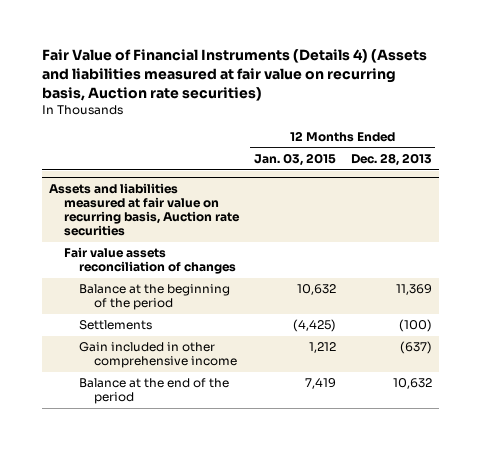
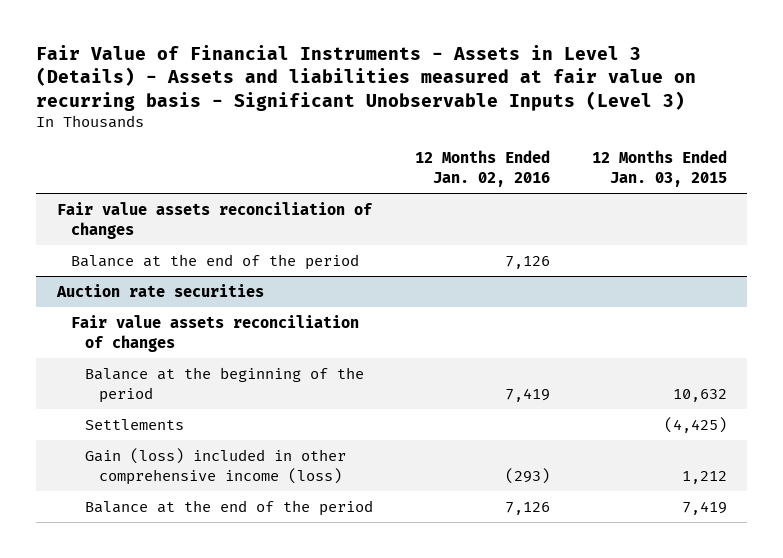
- Fair Value of Financial Instruments (Details 4) (Assets and liabilities measured at fair value on recurring basis, Auction rate securities)
+ Fair Value of Financial Instruments - Assets in Level 3 (Details) - Assets and liabilities measured at fair value on recurring basis - Significant Unobservable Inputs (Level 3)
- | 12 Months Ended Jan. 03, 2015 | 12 Months Ended Dec. 28, 2013
+ | 12 Months Ended Jan. 02, 2016 | 12 Months Ended Jan. 03, 2015
- Assets and liabilities measured at fair value on recurring basis, Auction rate securities
+ Balance at the end of the period | 7,126 |
+ Auction rate securities
+ Fair value assets reconciliation of changes
- Gain included in other comprehensive income | 1,212 | (637)
+ Gain (loss) included in other comprehensive income (loss) | (293) | 1,212

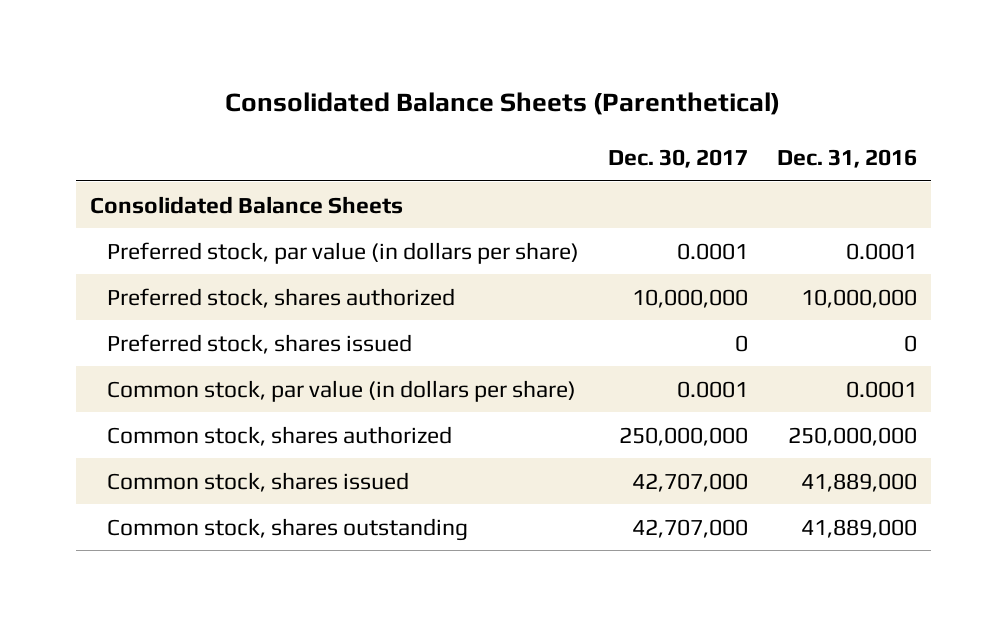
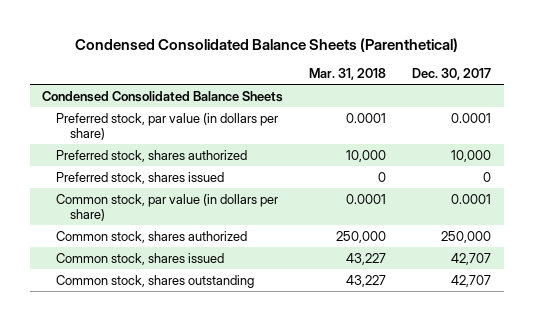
- Consolidated Balance Sheets (Parenthetical)
+ Condensed Consolidated Balance Sheets (Parenthetical)
- | Dec. 30, 2017 | Dec. 31, 2016
+ | Mar. 31, 2018 | Dec. 30, 2017
- Consolidated Balance Sheets
+ Condensed Consolidated Balance Sheets
- Preferred stock, shares authorized | 10,000,000 | 10,000,000
+ Preferred stock, shares authorized | 10,000 | 10,000
- Common stock, shares authorized | 250,000,000 | 250,000,000
- Common stock, shares issued | 42,707,000 | 41,889,000
- Common stock, shares outstanding | 42,707,000 | 41,889,000
+ Common stock, shares authorized | 250,000 | 250,000
+ Common stock, shares issued | 43,227 | 42,707
+ Common stock, shares outstanding | 43,227 | 42,707

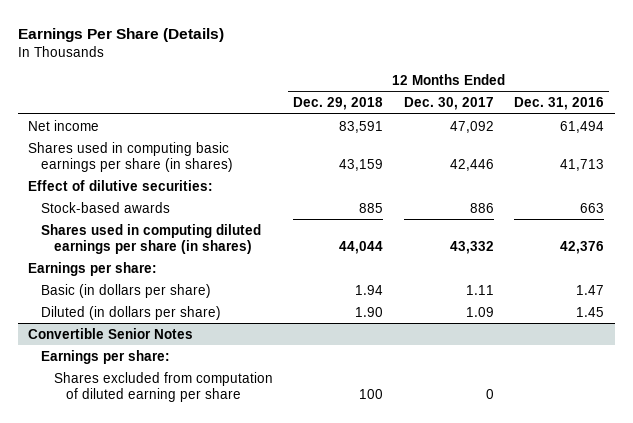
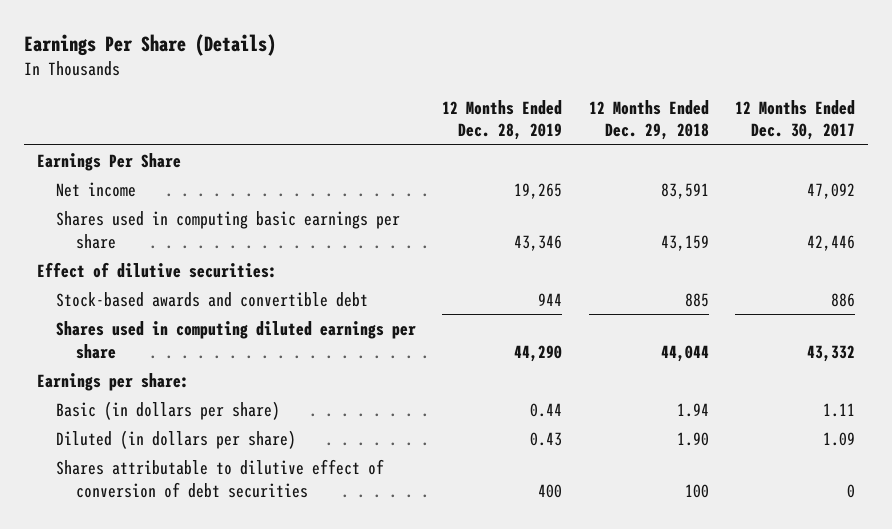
- | 12 Months Ended Dec. 29, 2018 | 12 Months Ended Dec. 30, 2017 | 12 Months Ended Dec. 31, 2016
+ | 12 Months Ended Dec. 28, 2019 | 12 Months Ended Dec. 29, 2018 | 12 Months Ended Dec. 30, 2017
+ Earnings Per Share
- Shares used in computing basic earnings per share (in shares) | 43,159 | 42,446 | 41,713
+ Shares used in computing basic earnings per share | 43,346 | 43,159 | 42,446
- Stock-based awards | 885 | 886 | 663
- Shares used in computing diluted earnings per share (in shares) | 44,044 | 43,332 | 42,376
+ Stock-based awards and convertible debt | 944 | 885 | 886
+ Shares used in computing diluted earnings per share | 44,290 | 44,044 | 43,332
- Convertible Senior Notes
- Earnings per share:
- Shares excluded from computation of diluted earning per share | 100 | 0 |
+ Shares attributable to dilutive effect of conversion of debt securities | 400 | 100 | 0

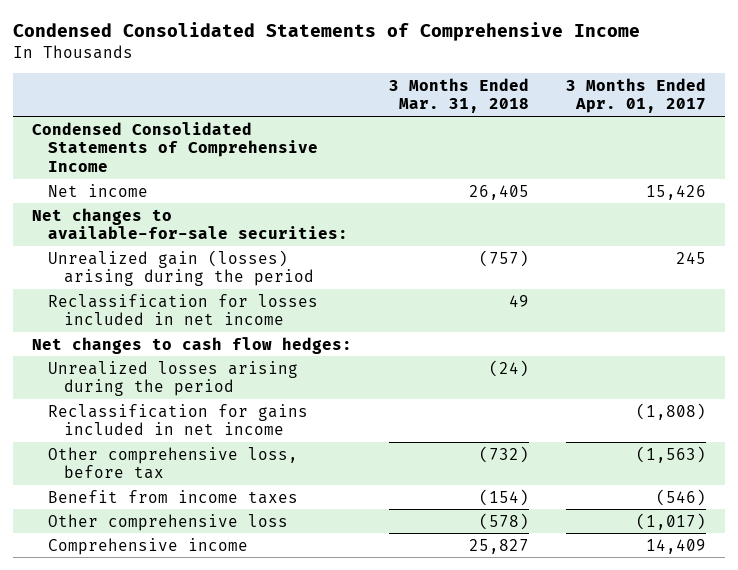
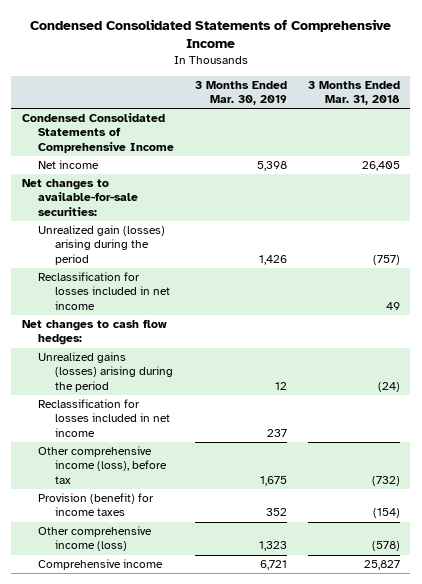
- | 3 Months Ended Mar. 31, 2018 | 3 Months Ended Apr. 01, 2017
+ | 3 Months Ended Mar. 30, 2019 | 3 Months Ended Mar. 31, 2018
- Unrealized losses arising during the period | (24) |
- Reclassification for gains included in net income | | (1,808)
- Other comprehensive loss, before tax | (732) | (1,563)
- Benefit from income taxes | (154) | (546)
- Other comprehensive loss | (578) | (1,017)
+ Unrealized gains (losses) arising during the period | 12 | (24)
+ Reclassification for losses included in net income | 237 |
+ Other comprehensive income (loss), before tax | 1,675 | (732)
+ Provision (benefit) for income taxes | 352 | (154)
+ Other comprehensive income (loss) | 1,323 | (578)

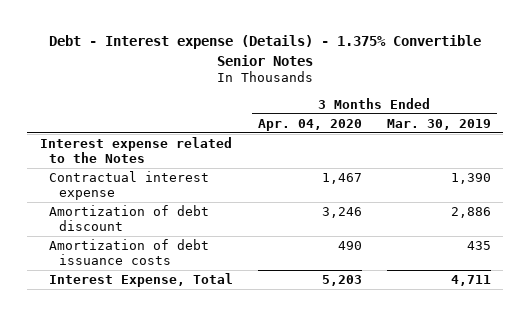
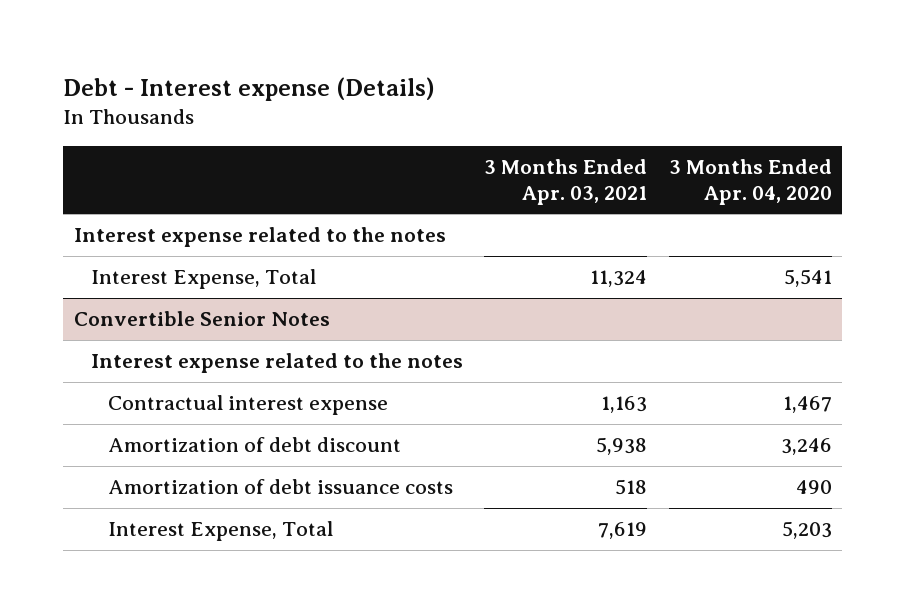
- Debt - Interest expense (Details) - 1.375% Convertible Senior Notes
+ Debt - Interest expense (Details)
- | 3 Months Ended Apr. 04, 2020 | 3 Months Ended Mar. 30, 2019
+ | 3 Months Ended Apr. 03, 2021 | 3 Months Ended Apr. 04, 2020
- Interest expense related to the Notes
+ Interest expense related to the notes
+ Interest Expense, Total | 11,324 | 5,541
+ Convertible Senior Notes
+ Interest expense related to the notes

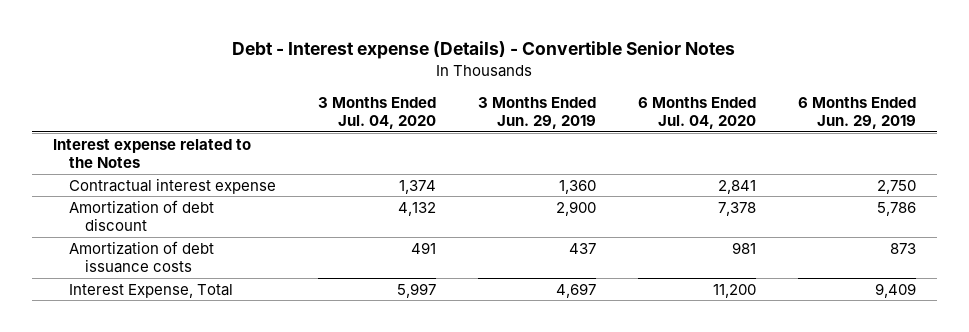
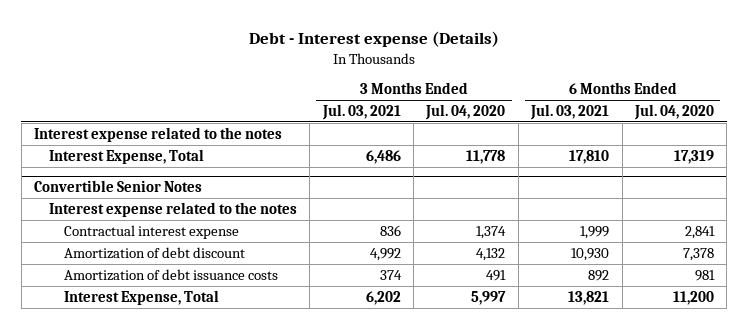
- Debt - Interest expense (Details) - Convertible Senior Notes
+ Debt - Interest expense (Details)
- | 3 Months Ended Jul. 04, 2020 | 3 Months Ended Jun. 29, 2019 | 6 Months Ended Jul. 04, 2020 | 6 Months Ended Jun. 29, 2019
+ | 3 Months Ended Jul. 03, 2021 | 3 Months Ended Jul. 04, 2020 | 6 Months Ended Jul. 03, 2021 | 6 Months Ended Jul. 04, 2020
- Interest expense related to the Notes
+ Interest expense related to the notes
+ Interest Expense, Total | 6,486 | 11,778 | 17,810 | 17,319
+ Convertible Senior Notes
+ Interest expense related to the notes

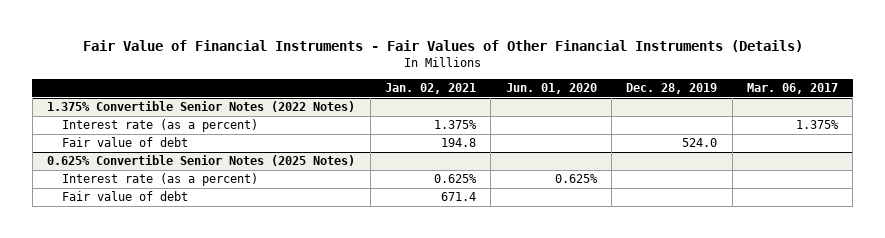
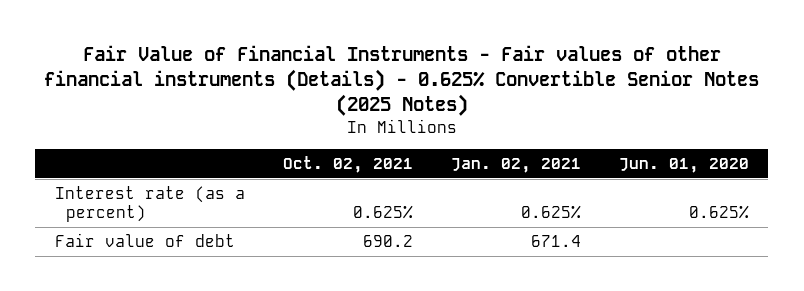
- Fair Value of Financial Instruments - Fair Values of Other Financial Instruments (Details)
+ Fair Value of Financial Instruments - Fair values of other financial instruments (Details) - 0.625% Convertible Senior Notes (2025 Notes)
- | Jan. 02, 2021 | Jun. 01, 2020 | Dec. 28, 2019 | Mar. 06, 2017
+ | Oct. 02, 2021 | Jan. 02, 2021 | Jun. 01, 2020
- 1.375% Convertible Senior Notes (2022 Notes)
- Interest rate (as a percent) | 1.375% | | | 1.375%
- Fair value of debt | 194.8 | | 524.0 |
- 0.625% Convertible Senior Notes (2025 Notes)

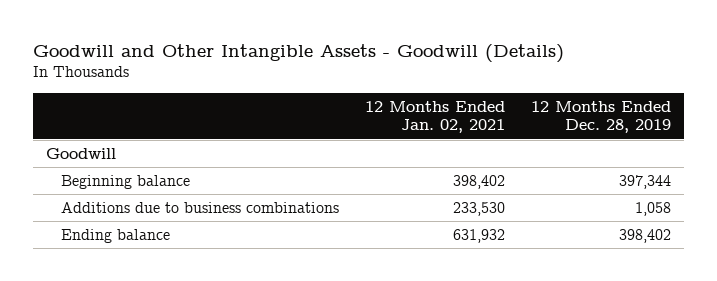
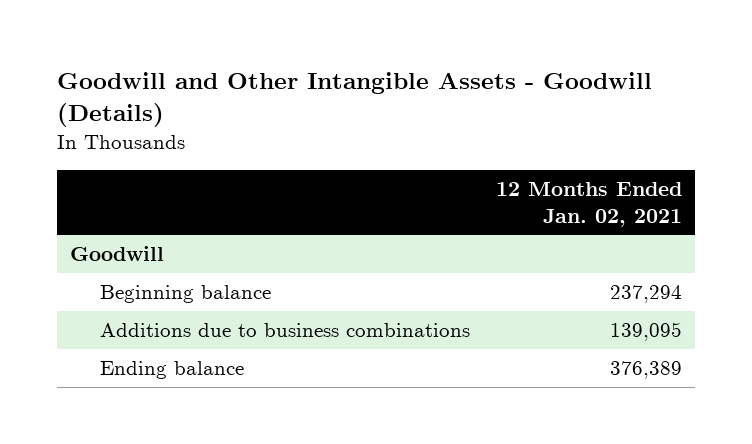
- | 12 Months Ended Jan. 02, 2021 | 12 Months Ended Dec. 28, 2019
+ | 12 Months Ended Jan. 02, 2021
- Beginning balance | 398,402 | 397,344
- Additions due to business combinations | 233,530 | 1,058
- Ending balance | 631,932 | 398,402
+ Beginning balance | 237,294
+ Additions due to business combinations | 139,095
+ Ending balance | 376,389

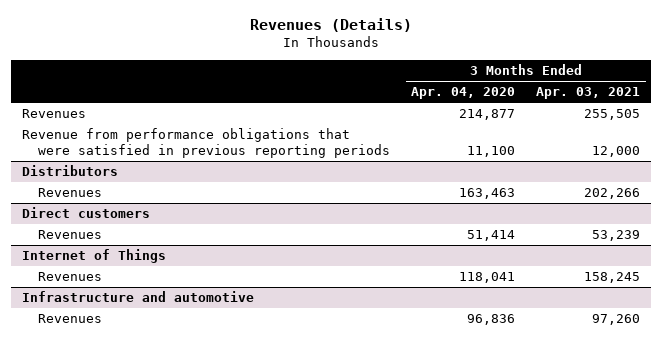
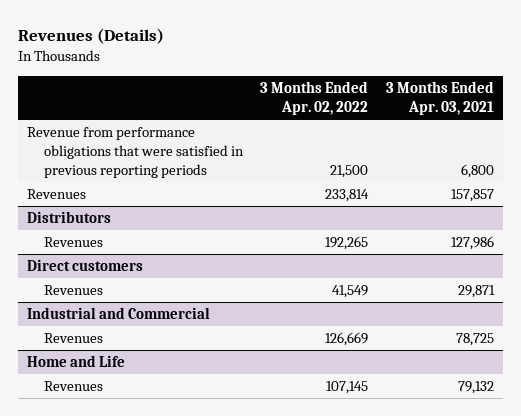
- | 3 Months Ended Apr. 04, 2020 | 3 Months Ended Apr. 03, 2021
+ | 3 Months Ended Apr. 02, 2022 | 3 Months Ended Apr. 03, 2021
- Revenues | 214,877 | 255,505
- Revenue from performance obligations that were satisfied in previous reporting periods | 11,100 | 12,000
+ Revenue from performance obligations that were satisfied in previous reporting periods | 21,500 | 6,800
+ Revenues | 233,814 | 157,857
@ Distributors
- Revenues | 163,463 | 202,266
+ Revenues | 192,265 | 127,986
@ Direct customers
- Revenues | 51,414 | 53,239
- Internet of Things
- Revenues | 118,041 | 158,245
- Infrastructure and automotive
- Revenues | 96,836 | 97,260
@ Direct customers
+ Revenues | 41,549 | 29,871
+ Industrial and Commercial
+ Revenues | 126,669 | 78,725
+ Home and Life
+ Revenues | 107,145 | 79,132

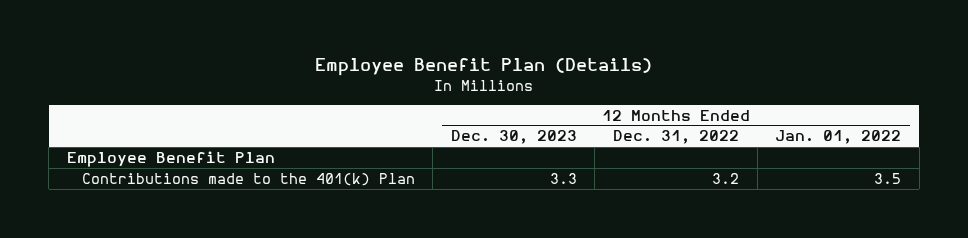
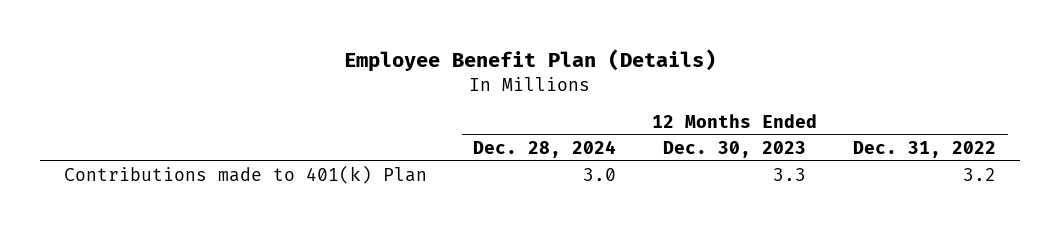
- | 12 Months Ended Dec. 30, 2023 | 12 Months Ended Dec. 31, 2022 | 12 Months Ended Jan. 01, 2022
+ | 12 Months Ended Dec. 28, 2024 | 12 Months Ended Dec. 30, 2023 | 12 Months Ended Dec. 31, 2022
- Employee Benefit Plan
- Contributions made to the 401(k) Plan | 3.3 | 3.2 | 3.5
+ Contributions made to 401(k) Plan | 3.0 | 3.3 | 3.2

